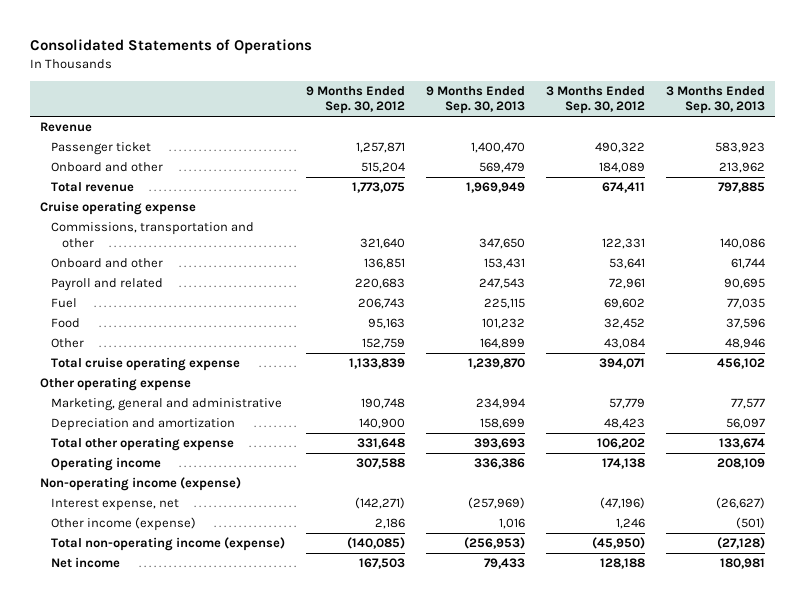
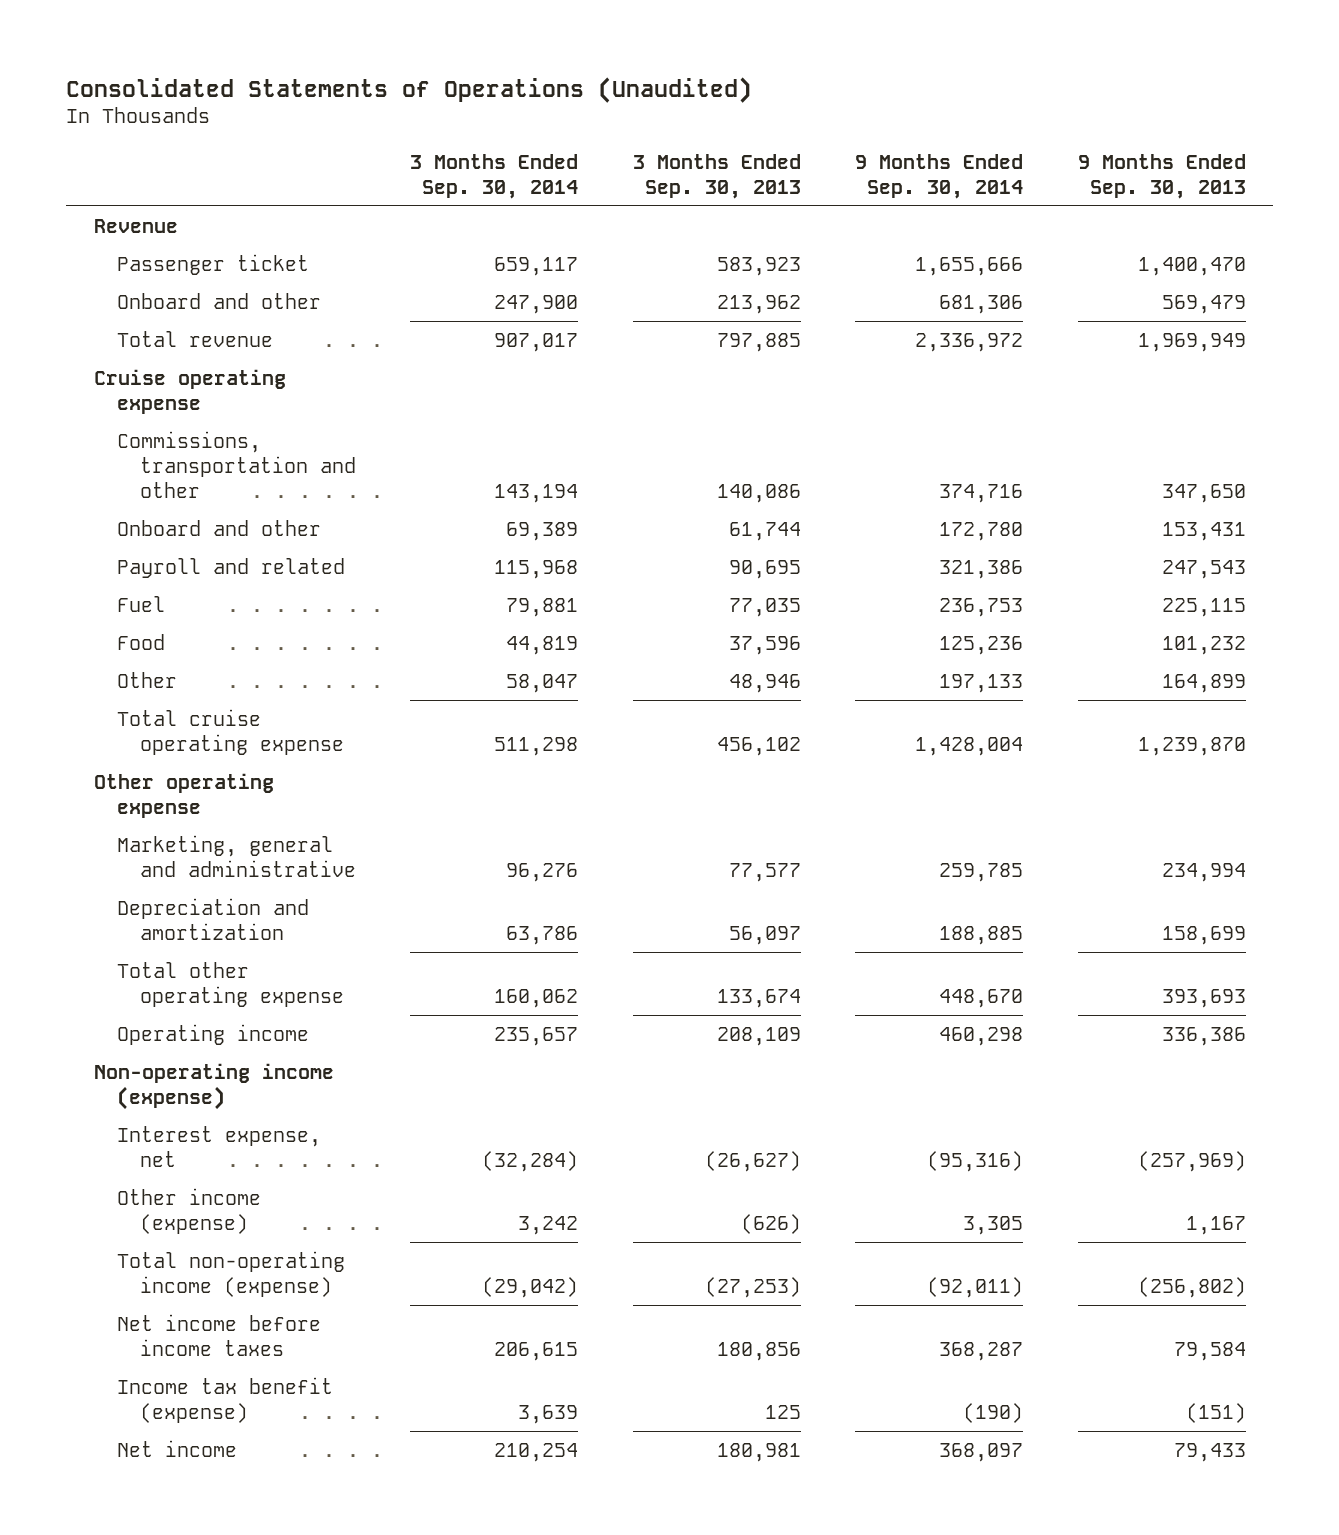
- Consolidated Statements of Operations
+ Consolidated Statements of Operations (Unaudited)
- | 9 Months Ended Sep. 30, 2012 | 9 Months Ended Sep. 30, 2013 | 3 Months Ended Sep. 30, 2012 | 3 Months Ended Sep. 30, 2013
+ | 3 Months Ended Sep. 30, 2014 | 3 Months Ended Sep. 30, 2013 | 9 Months Ended Sep. 30, 2014 | 9 Months Ended Sep. 30, 2013
- Other income (expense) | 2,186 | 1,016 | 1,246 | (501)
- Total non-operating income (expense) | (140,085) | (256,953) | (45,950) | (27,128)
+ Other income (expense) | 3,242 | (626) | 3,305 | 1,167
+ Total non-operating income (expense) | (29,042) | (27,253) | (92,011) | (256,802)
+ Net income before income taxes | 206,615 | 180,856 | 368,287 | 79,584
+ Income tax benefit (expense) | 3,639 | 125 | (190) | (151)

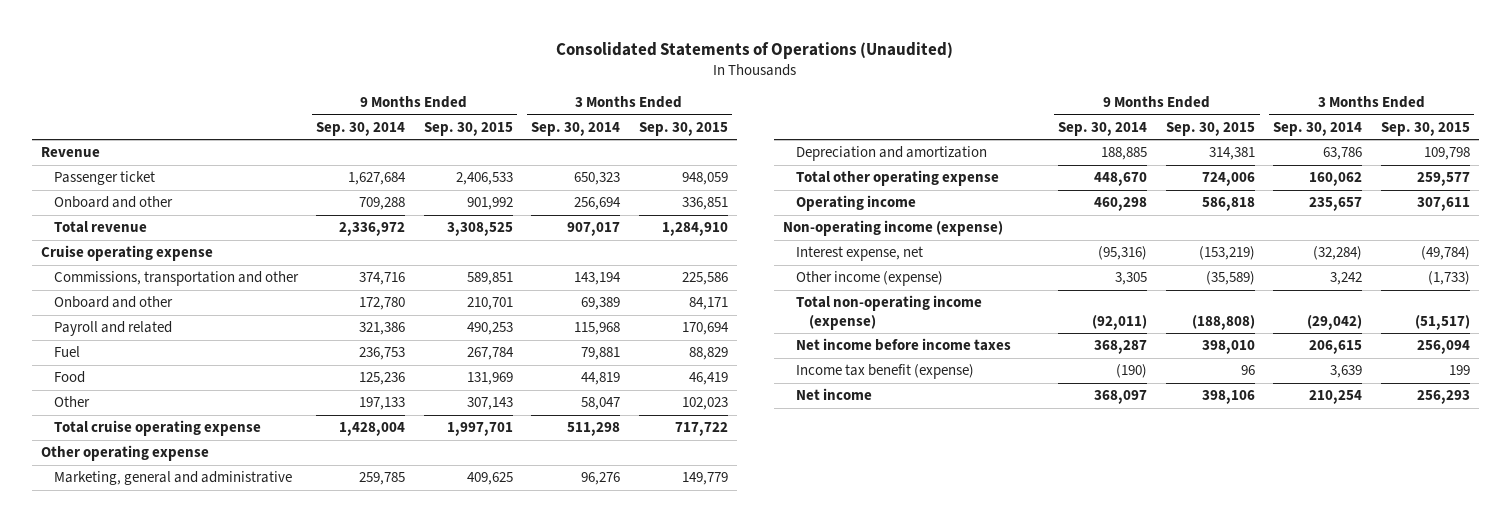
- | 3 Months Ended Sep. 30, 2014 | 3 Months Ended Sep. 30, 2013 | 9 Months Ended Sep. 30, 2014 | 9 Months Ended Sep. 30, 2013
+ | 9 Months Ended Sep. 30, 2014 | 9 Months Ended Sep. 30, 2015 | 3 Months Ended Sep. 30, 2014 | 3 Months Ended Sep. 30, 2015
- Passenger ticket | 659,117 | 583,923 | 1,655,666 | 1,400,470
- Onboard and other | 247,900 | 213,962 | 681,306 | 569,479
+ Passenger ticket | 1,627,684 | 2,406,533 | 650,323 | 948,059
+ Onboard and other | 709,288 | 901,992 | 256,694 | 336,851

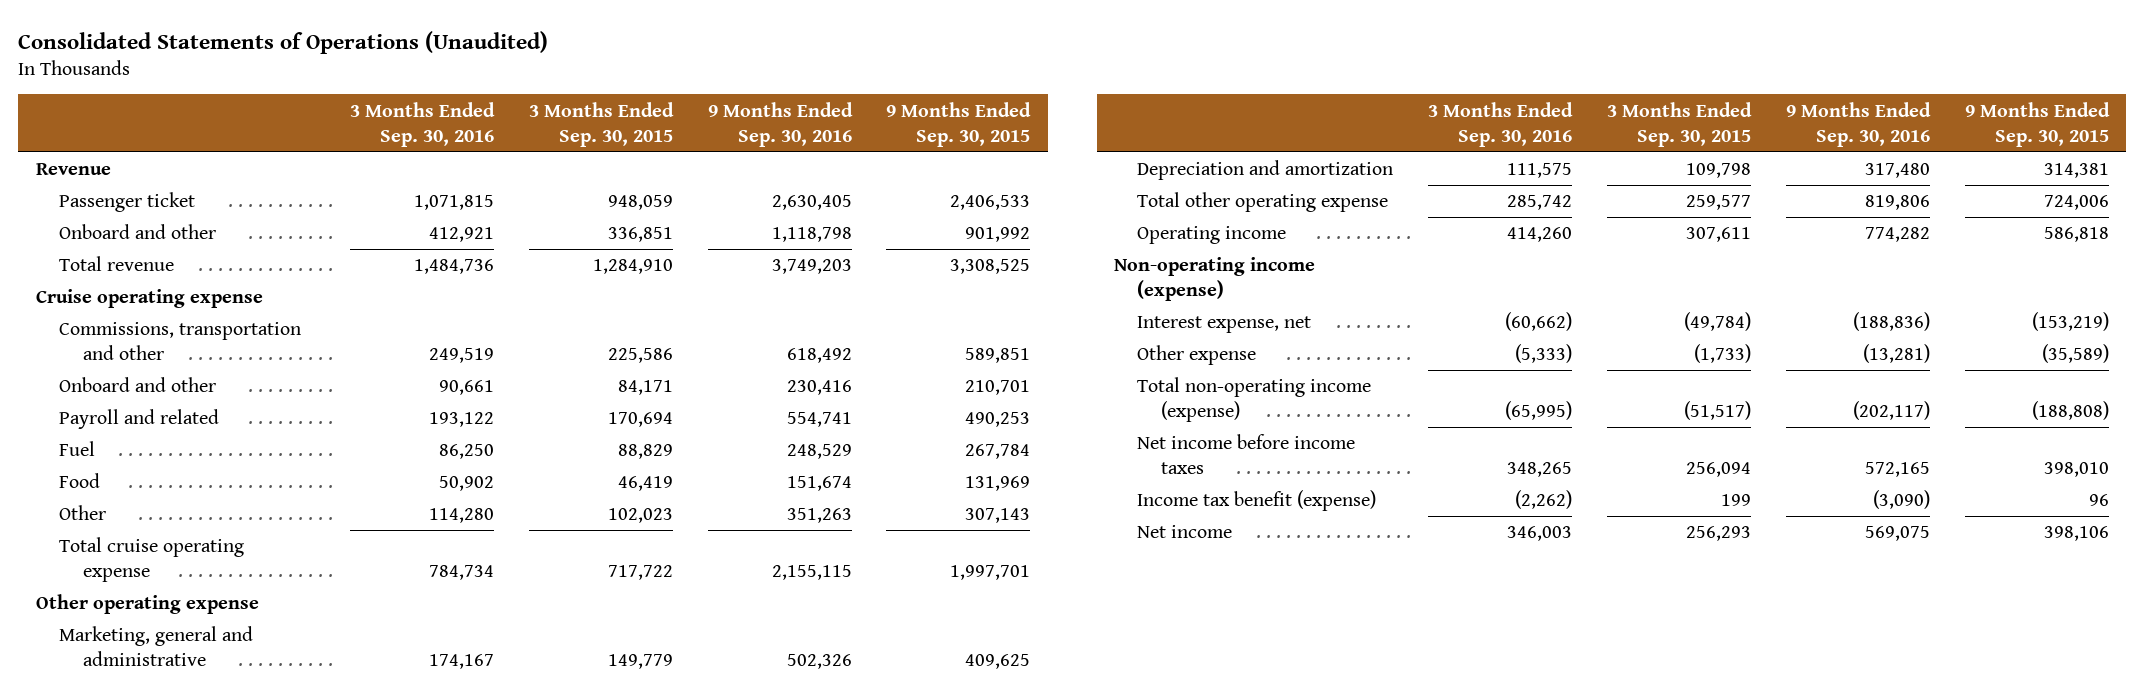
- | 9 Months Ended Sep. 30, 2014 | 9 Months Ended Sep. 30, 2015 | 3 Months Ended Sep. 30, 2014 | 3 Months Ended Sep. 30, 2015
+ | 3 Months Ended Sep. 30, 2016 | 3 Months Ended Sep. 30, 2015 | 9 Months Ended Sep. 30, 2016 | 9 Months Ended Sep. 30, 2015
- Other income (expense) | 3,305 | (35,589) | 3,242 | (1,733)
+ Other expense | (5,333) | (1,733) | (13,281) | (35,589)

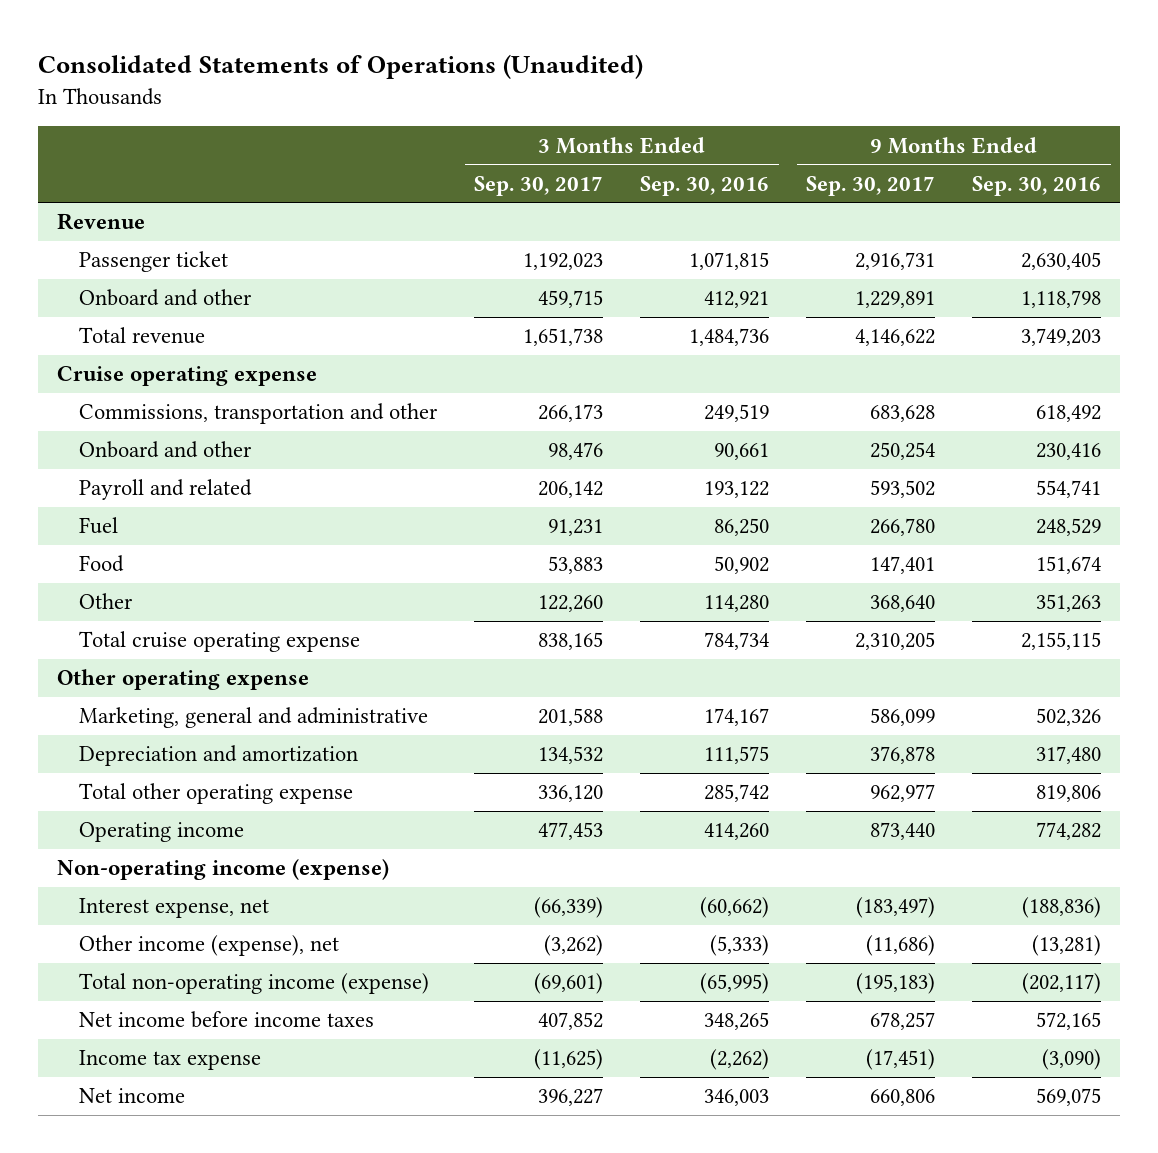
- | 3 Months Ended Sep. 30, 2016 | 3 Months Ended Sep. 30, 2015 | 9 Months Ended Sep. 30, 2016 | 9 Months Ended Sep. 30, 2015
+ | 3 Months Ended Sep. 30, 2017 | 3 Months Ended Sep. 30, 2016 | 9 Months Ended Sep. 30, 2017 | 9 Months Ended Sep. 30, 2016
- Other expense | (5,333) | (1,733) | (13,281) | (35,589)
+ Other income (expense), net | (3,262) | (5,333) | (11,686) | (13,281)
- Income tax benefit (expense) | (2,262) | 199 | (3,090) | 96
+ Income tax expense | (11,625) | (2,262) | (17,451) | (3,090)

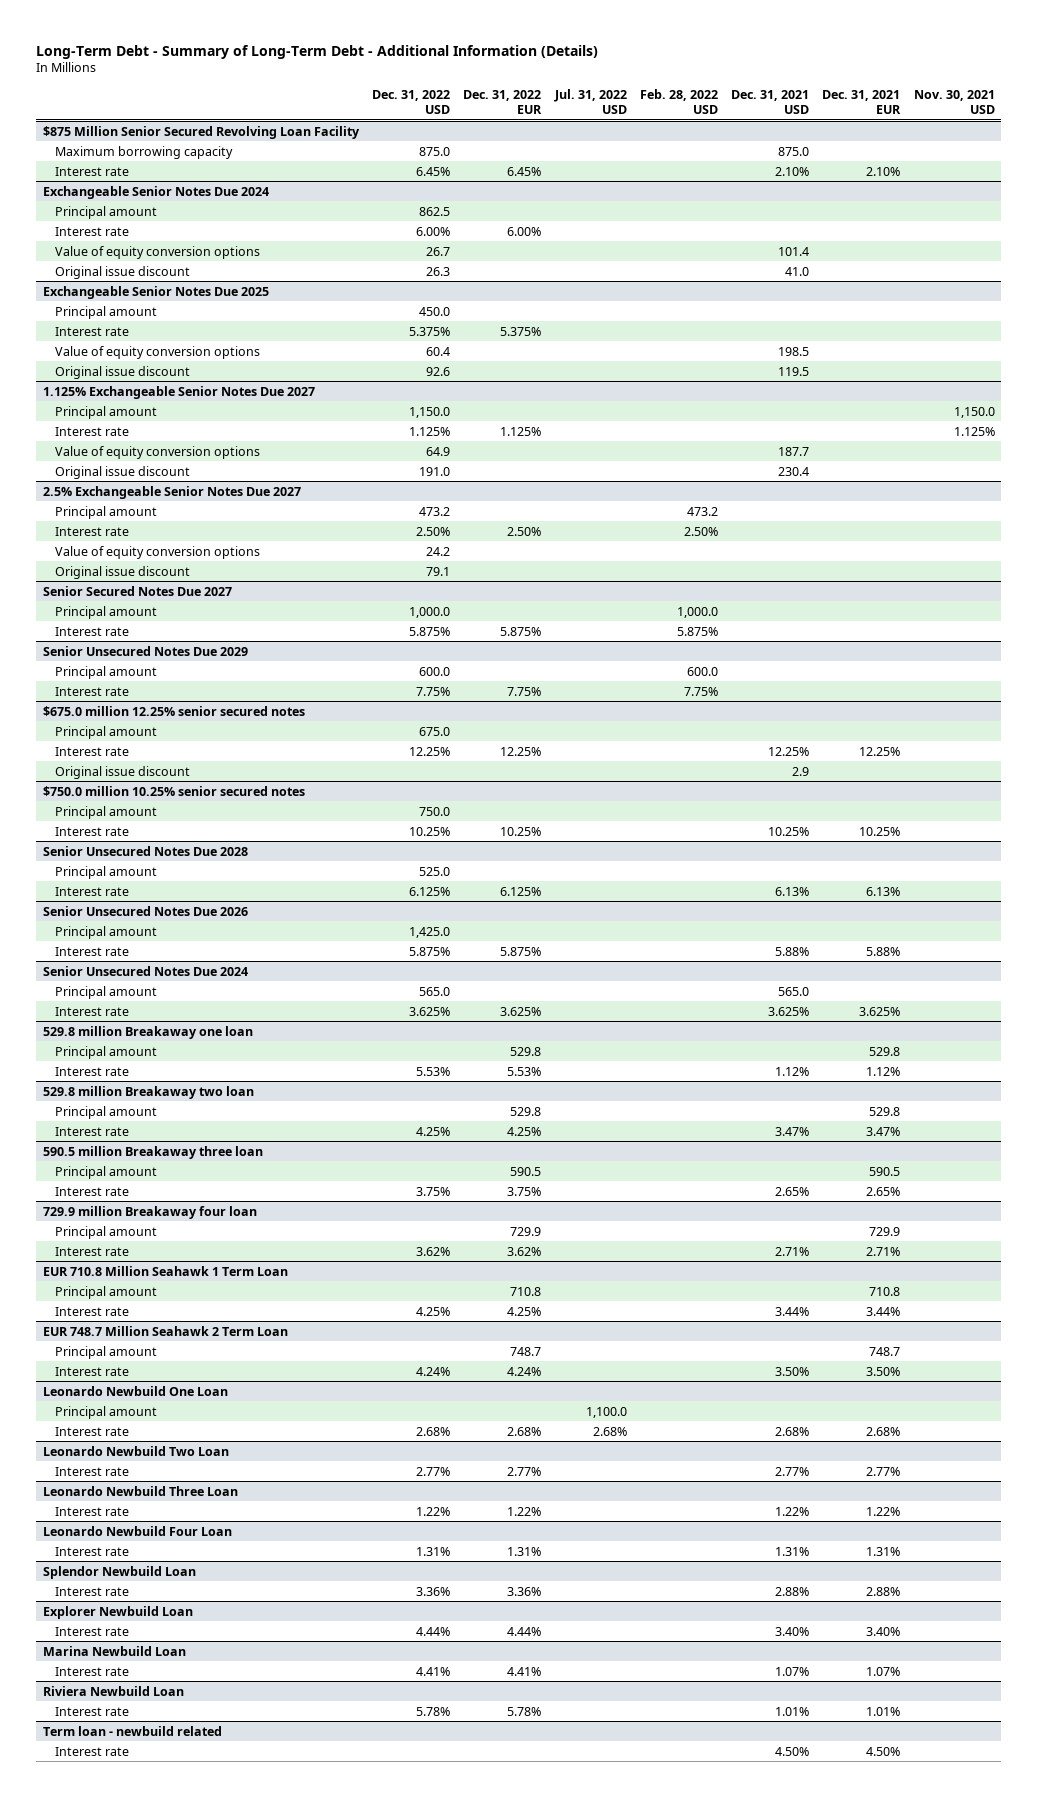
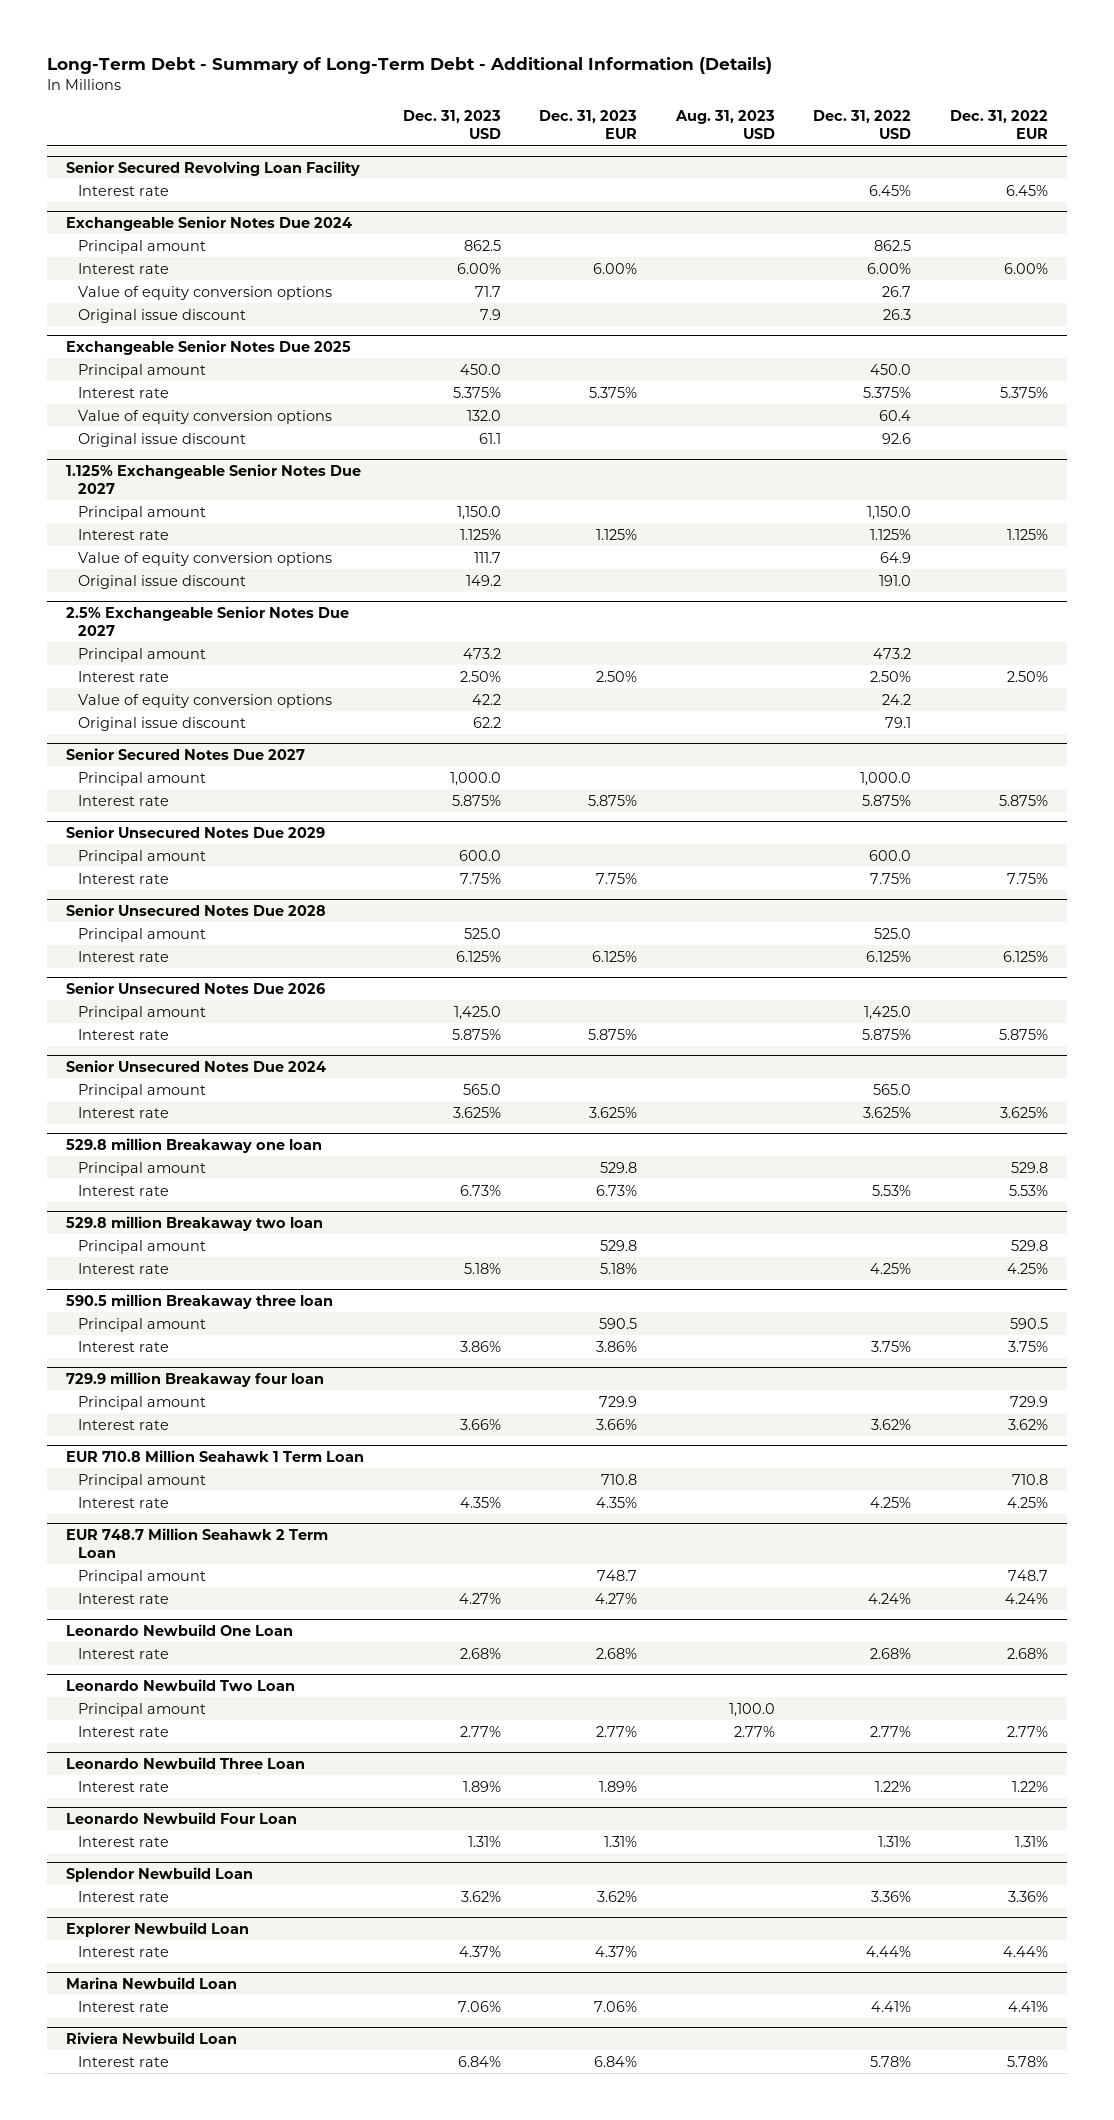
- | Dec. 31, 2022 USD | Dec. 31, 2022 EUR | Jul. 31, 2022 USD | Feb. 28, 2022 USD | Dec. 31, 2021 USD | Dec. 31, 2021 EUR | Nov. 30, 2021 USD
+ | Dec. 31, 2023 USD | Dec. 31, 2023 EUR | Aug. 31, 2023 USD | Dec. 31, 2022 USD | Dec. 31, 2022 EUR
- $875 Million Senior Secured Revolving Loan Facility
- Maximum borrowing capacity | 875.0 | | | | 875.0 | |
+ Senior Secured Revolving Loan Facility
- $675.0 million 12.25% senior secured notes
- Principal amount | 675.0 | | | | | |
- Interest rate | 12.25% | 12.25% | | | 12.25% | 12.25% |
- Original issue discount | | | | | 2.9 | |
- $750.0 million 10.25% senior secured notes
- Principal amount | 750.0 | | | | | |
- Interest rate | 10.25% | 10.25% | | | 10.25% | 10.25% |
@ Leonardo Newbuild One Loan
- Principal amount | | | 1,100.0 | | | |
@ Leonardo Newbuild Two Loan
+ Principal amount | | | 1,100.0 | |
- Term loan - newbuild related
- Interest rate | | | | | 4.50% | 4.50% |

